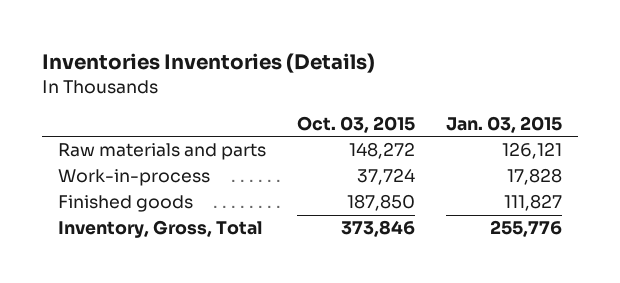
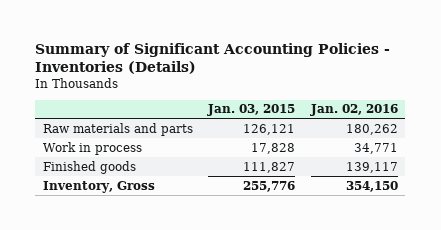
- Inventories Inventories (Details)
+ Summary of Significant Accounting Policies - Inventories (Details)
- | Oct. 03, 2015 | Jan. 03, 2015
+ | Jan. 03, 2015 | Jan. 02, 2016
- Work-in-process | 37,724 | 17,828
+ Work in process | 17,828 | 34,771
- Inventory, Gross, Total | 373,846 | 255,776
+ Inventory, Gross | 255,776 | 354,150

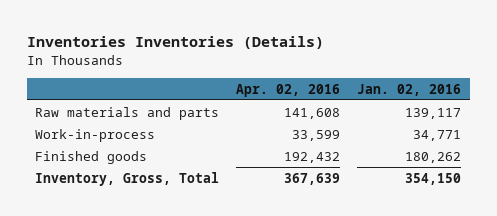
- Summary of Significant Accounting Policies - Inventories (Details)
+ Inventories Inventories (Details)
- | Jan. 03, 2015 | Jan. 02, 2016
+ | Apr. 02, 2016 | Jan. 02, 2016
- Raw materials and parts | 126,121 | 180,262
- Work in process | 17,828 | 34,771
- Finished goods | 111,827 | 139,117
- Inventory, Gross | 255,776 | 354,150
+ Raw materials and parts | 141,608 | 139,117
+ Work-in-process | 33,599 | 34,771
+ Finished goods | 192,432 | 180,262
+ Inventory, Gross, Total | 367,639 | 354,150

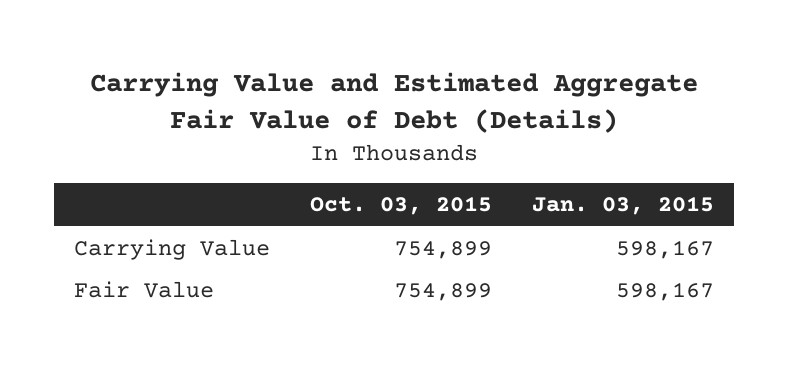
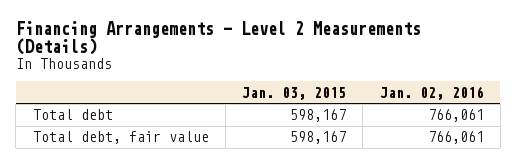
- Carrying Value and Estimated Aggregate Fair Value of Debt (Details)
+ Financing Arrangements - Level 2 Measurements (Details)
- | Oct. 03, 2015 | Jan. 03, 2015
+ | Jan. 03, 2015 | Jan. 02, 2016
- Carrying Value | 754,899 | 598,167
- Fair Value | 754,899 | 598,167
+ Total debt | 598,167 | 766,061
+ Total debt, fair value | 598,167 | 766,061

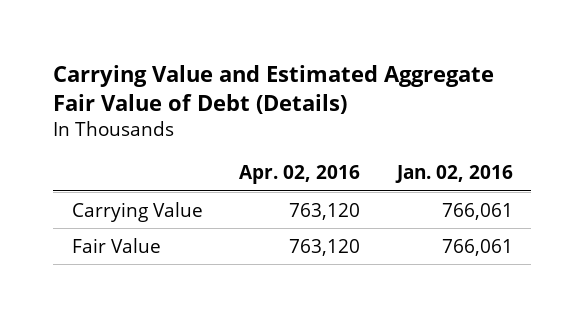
- Financing Arrangements - Level 2 Measurements (Details)
+ Carrying Value and Estimated Aggregate Fair Value of Debt (Details)
- | Jan. 03, 2015 | Jan. 02, 2016
+ | Apr. 02, 2016 | Jan. 02, 2016
- Total debt | 598,167 | 766,061
- Total debt, fair value | 598,167 | 766,061
+ Carrying Value | 763,120 | 766,061
+ Fair Value | 763,120 | 766,061

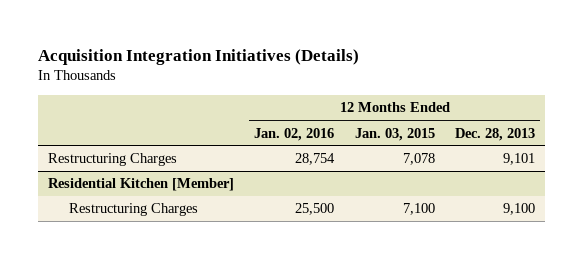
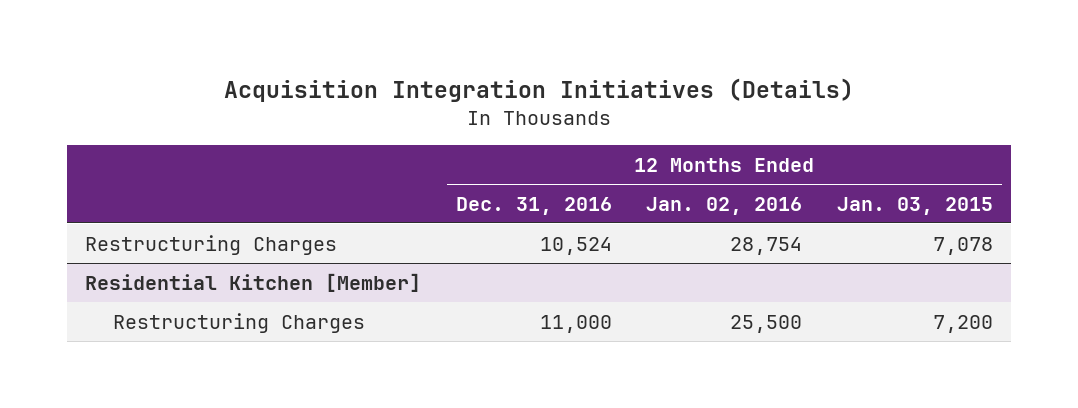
- | 12 Months Ended Jan. 02, 2016 | 12 Months Ended Jan. 03, 2015 | 12 Months Ended Dec. 28, 2013
+ | 12 Months Ended Dec. 31, 2016 | 12 Months Ended Jan. 02, 2016 | 12 Months Ended Jan. 03, 2015
@ Residential Kitchen [Member]
- Restructuring Charges | 25,500 | 7,100 | 9,100
+ Restructuring Charges | 11,000 | 25,500 | 7,200

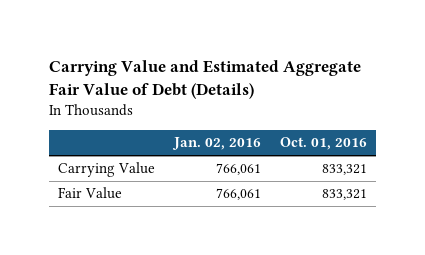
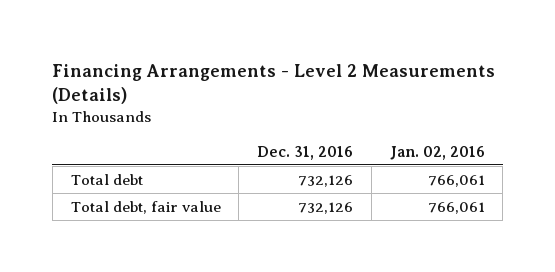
- Carrying Value and Estimated Aggregate Fair Value of Debt (Details)
+ Financing Arrangements - Level 2 Measurements (Details)
- | Jan. 02, 2016 | Oct. 01, 2016
+ | Dec. 31, 2016 | Jan. 02, 2016
- Carrying Value | 766,061 | 833,321
- Fair Value | 766,061 | 833,321
+ Total debt | 732,126 | 766,061
+ Total debt, fair value | 732,126 | 766,061

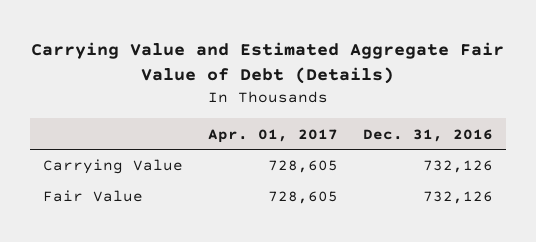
- Financing Arrangements - Level 2 Measurements (Details)
+ Carrying Value and Estimated Aggregate Fair Value of Debt (Details)
- | Dec. 31, 2016 | Jan. 02, 2016
+ | Apr. 01, 2017 | Dec. 31, 2016
- Total debt | 732,126 | 766,061
- Total debt, fair value | 732,126 | 766,061
+ Carrying Value | 728,605 | 732,126
+ Fair Value | 728,605 | 732,126

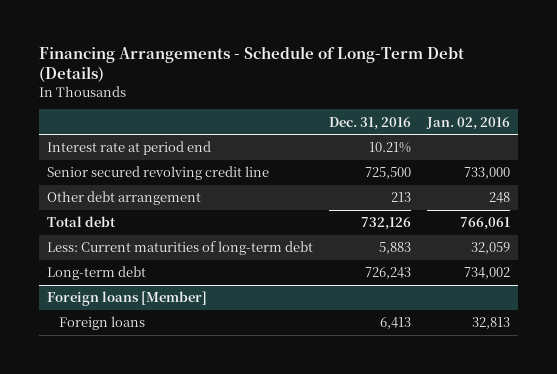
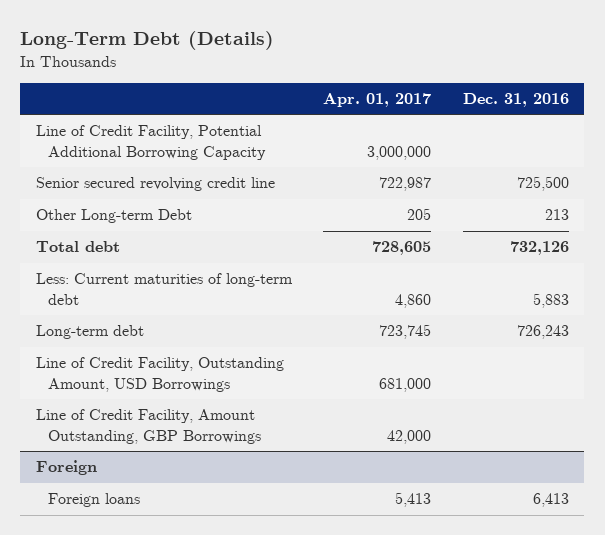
- Financing Arrangements - Schedule of Long-Term Debt (Details)
+ Long-Term Debt (Details)
- | Dec. 31, 2016 | Jan. 02, 2016
+ | Apr. 01, 2017 | Dec. 31, 2016
- Interest rate at period end | 10.21% |
+ Line of Credit Facility, Potential Additional Borrowing Capacity | 3,000,000 |
- Other debt arrangement | 213 | 248
+ Other Long-term Debt | 205 | 213
- Foreign loans [Member]
+ Line of Credit Facility, Outstanding Amount, USD Borrowings | 681,000 |
+ Line of Credit Facility, Amount Outstanding, GBP Borrowings | 42,000 |
+ Foreign

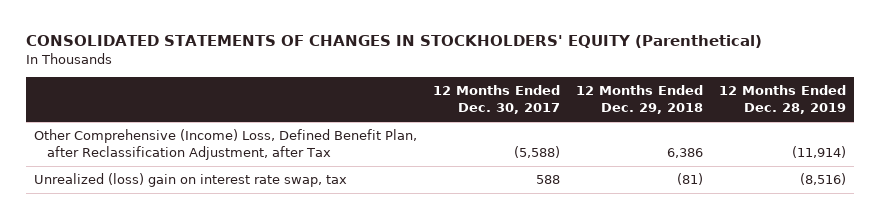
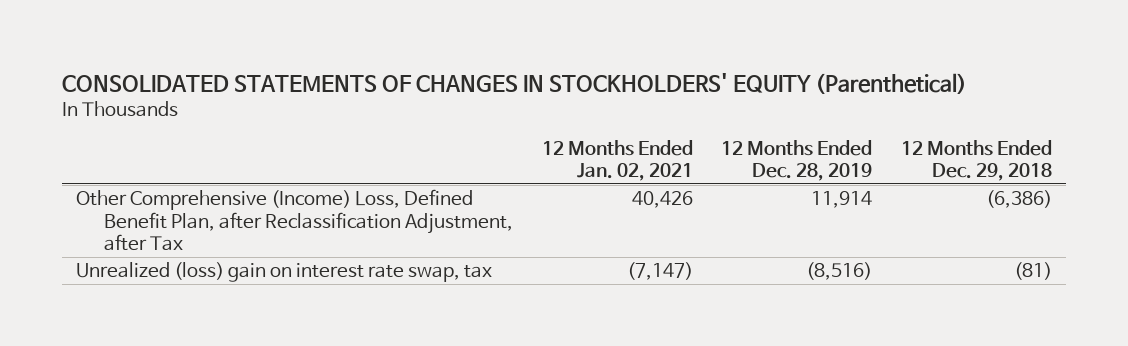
- | 12 Months Ended Dec. 30, 2017 | 12 Months Ended Dec. 29, 2018 | 12 Months Ended Dec. 28, 2019
+ | 12 Months Ended Jan. 02, 2021 | 12 Months Ended Dec. 28, 2019 | 12 Months Ended Dec. 29, 2018
- Other Comprehensive (Income) Loss, Defined Benefit Plan, after Reclassification Adjustment, after Tax | (5,588) | 6,386 | (11,914)
+ Other Comprehensive (Income) Loss, Defined Benefit Plan, after Reclassification Adjustment, after Tax | 40,426 | 11,914 | (6,386)

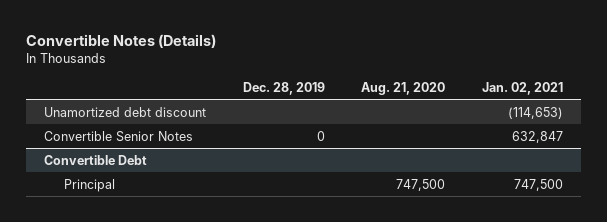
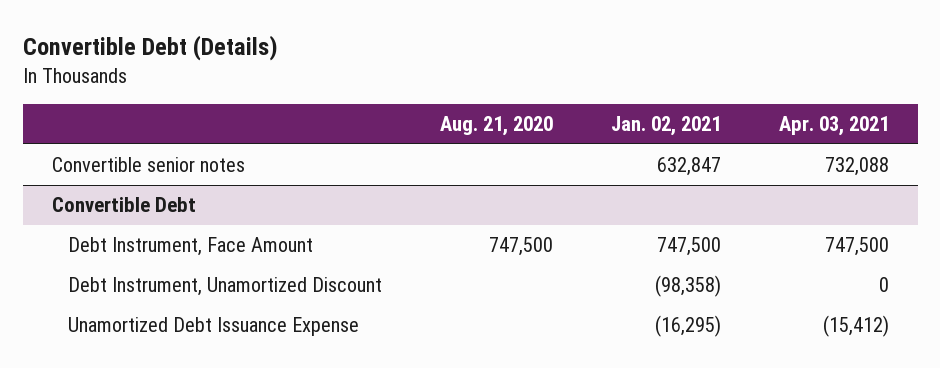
- Convertible Notes (Details)
+ Convertible Debt (Details)
- | Dec. 28, 2019 | Aug. 21, 2020 | Jan. 02, 2021
+ | Aug. 21, 2020 | Jan. 02, 2021 | Apr. 03, 2021
- Unamortized debt discount | | | (114,653)
- Convertible Senior Notes | 0 | | 632,847
+ Convertible senior notes | | 632,847 | 732,088
@ Convertible Debt
- Principal | | 747,500 | 747,500
+ Debt Instrument, Face Amount | 747,500 | 747,500 | 747,500
+ Debt Instrument, Unamortized Discount | | (98,358) | 0
+ Unamortized Debt Issuance Expense | | (16,295) | (15,412)

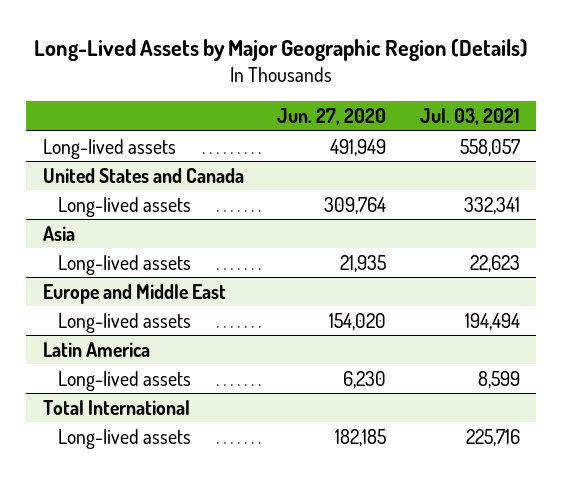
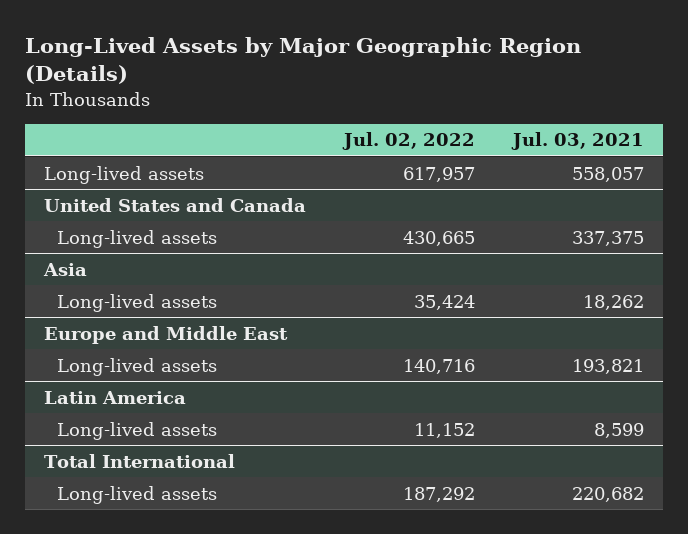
- | Jun. 27, 2020 | Jul. 03, 2021
+ | Jul. 02, 2022 | Jul. 03, 2021
@ United States and Canada
- Long-lived assets | 309,764 | 332,341
+ Long-lived assets | 430,665 | 337,375
@ Asia
- Long-lived assets | 21,935 | 22,623
+ Long-lived assets | 35,424 | 18,262
@ Europe and Middle East
- Long-lived assets | 154,020 | 194,494
+ Long-lived assets | 140,716 | 193,821
@ Total International
- Long-lived assets | 182,185 | 225,716
+ Long-lived assets | 187,292 | 220,682

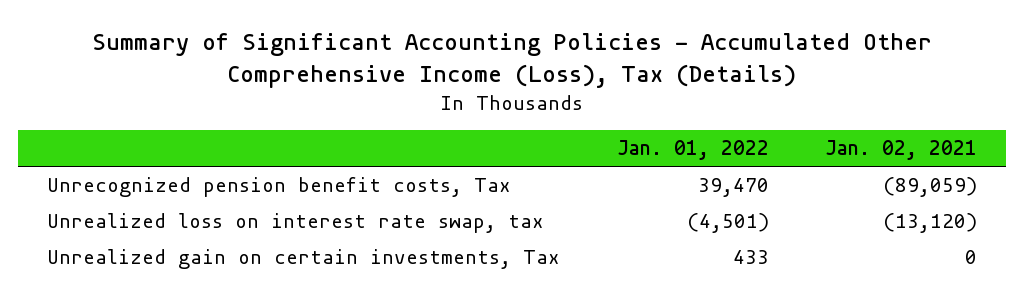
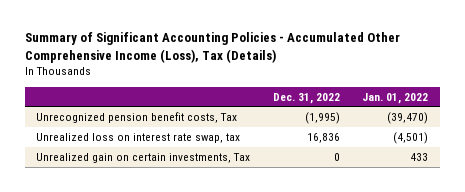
- | Jan. 01, 2022 | Jan. 02, 2021
+ | Dec. 31, 2022 | Jan. 01, 2022
- Unrecognized pension benefit costs, Tax | 39,470 | (89,059)
+ Unrecognized pension benefit costs, Tax | (1,995) | (39,470)

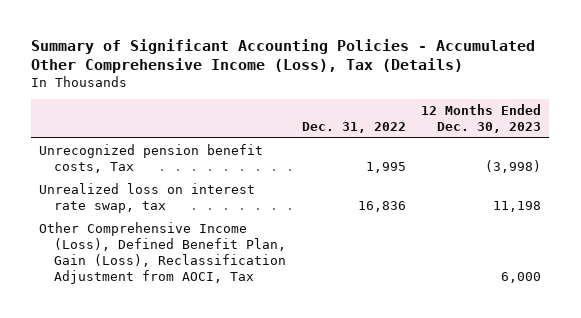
- | Dec. 31, 2022 | Jan. 01, 2022
+ | Dec. 31, 2022 | 12 Months Ended Dec. 30, 2023
- Unrecognized pension benefit costs, Tax | (1,995) | (39,470)
+ Unrecognized pension benefit costs, Tax | 1,995 | (3,998)
- Unrealized gain on certain investments, Tax | 0 | 433
+ Other Comprehensive Income (Loss), Defined Benefit Plan, Gain (Loss), Reclassification Adjustment from AOCI, Tax | | 6,000

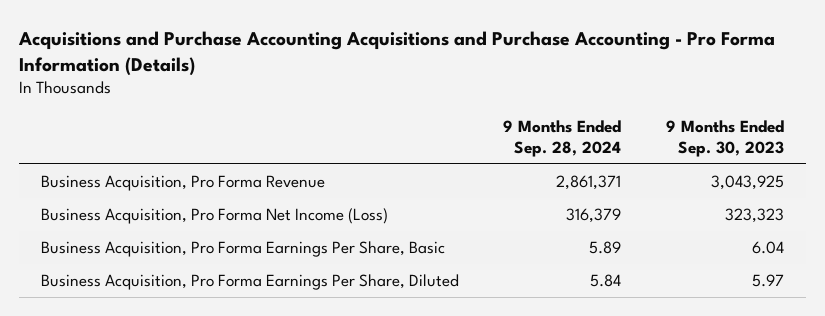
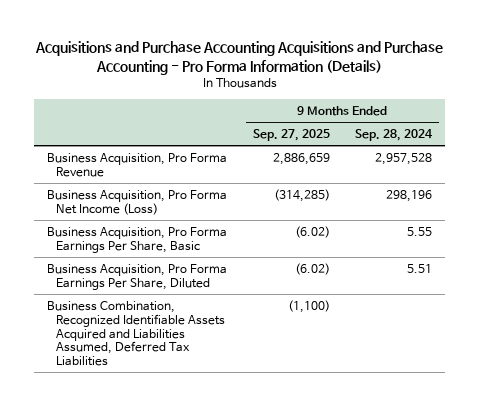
- | 9 Months Ended Sep. 28, 2024 | 9 Months Ended Sep. 30, 2023
+ | 9 Months Ended Sep. 27, 2025 | 9 Months Ended Sep. 28, 2024
- Business Acquisition, Pro Forma Revenue | 2,861,371 | 3,043,925
- Business Acquisition, Pro Forma Net Income (Loss) | 316,379 | 323,323
- Business Acquisition, Pro Forma Earnings Per Share, Basic | 5.89 | 6.04
- Business Acquisition, Pro Forma Earnings Per Share, Diluted | 5.84 | 5.97
+ Business Acquisition, Pro Forma Revenue | 2,886,659 | 2,957,528
+ Business Acquisition, Pro Forma Net Income (Loss) | (314,285) | 298,196
+ Business Acquisition, Pro Forma Earnings Per Share, Basic | (6.02) | 5.55
+ Business Acquisition, Pro Forma Earnings Per Share, Diluted | (6.02) | 5.51
+ Business Combination, Recognized Identifiable Assets Acquired and Liabilities Assumed, Deferred Tax Liabilities | (1,100) |

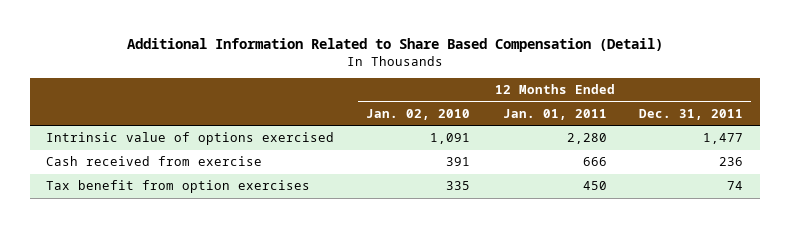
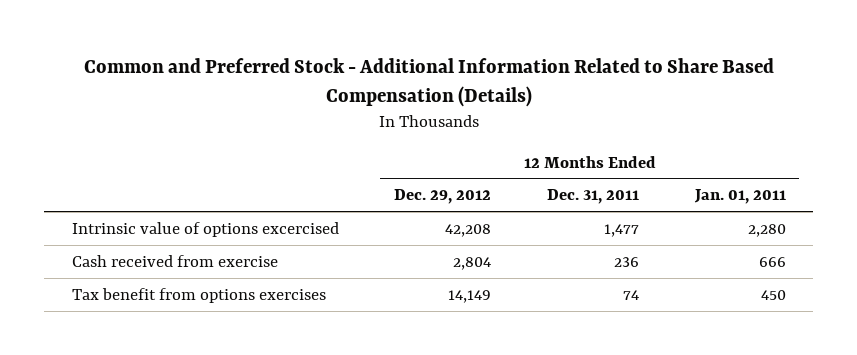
- Additional Information Related to Share Based Compensation (Detail)
+ Common and Preferred Stock - Additional Information Related to Share Based Compensation (Details)
- | 12 Months Ended Jan. 02, 2010 | 12 Months Ended Jan. 01, 2011 | 12 Months Ended Dec. 31, 2011
+ | 12 Months Ended Dec. 29, 2012 | 12 Months Ended Dec. 31, 2011 | 12 Months Ended Jan. 01, 2011
- Intrinsic value of options exercised | 1,091 | 2,280 | 1,477
+ Intrinsic value of options excercised | 42,208 | 1,477 | 2,280
- Tax benefit from option exercises | 335 | 450 | 74
+ Tax benefit from options exercises | 14,149 | 74 | 450

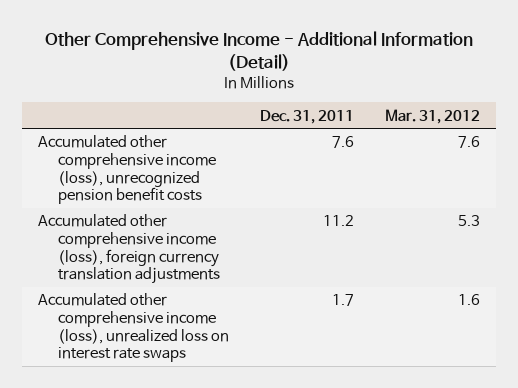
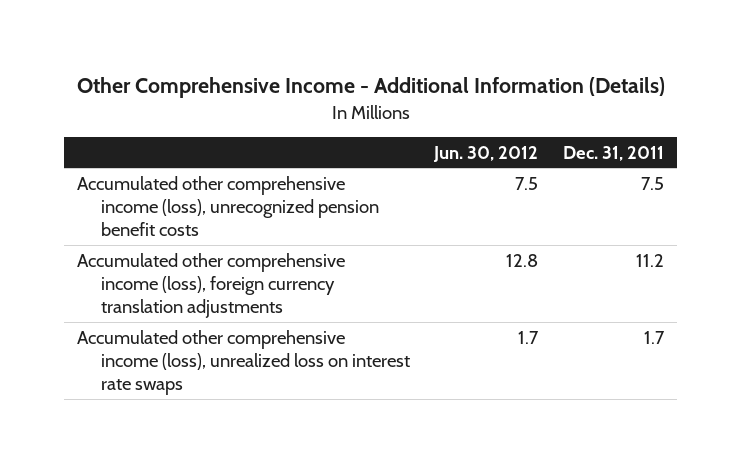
- Other Comprehensive Income - Additional Information (Detail)
+ Other Comprehensive Income - Additional Information (Details)
- | Dec. 31, 2011 | Mar. 31, 2012
+ | Jun. 30, 2012 | Dec. 31, 2011
- Accumulated other comprehensive income (loss), unrecognized pension benefit costs | 7.6 | 7.6
+ Accumulated other comprehensive income (loss), unrecognized pension benefit costs | 7.5 | 7.5

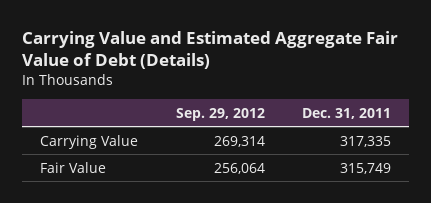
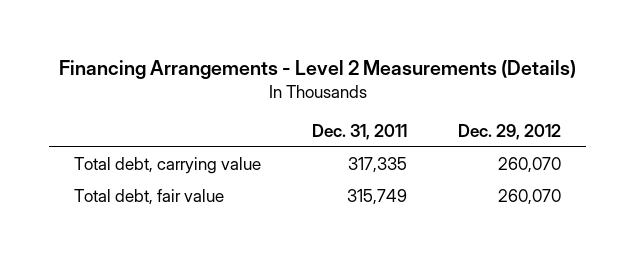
- Carrying Value and Estimated Aggregate Fair Value of Debt (Details)
+ Financing Arrangements - Level 2 Measurements (Details)
- | Sep. 29, 2012 | Dec. 31, 2011
+ | Dec. 31, 2011 | Dec. 29, 2012
- Carrying Value | 269,314 | 317,335
- Fair Value | 256,064 | 315,749
+ Total debt, carrying value | 317,335 | 260,070
+ Total debt, fair value | 315,749 | 260,070

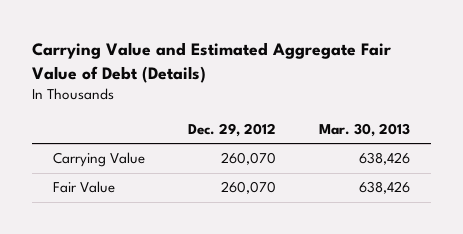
- Financing Arrangements - Level 2 Measurements (Details)
+ Carrying Value and Estimated Aggregate Fair Value of Debt (Details)
- | Dec. 31, 2011 | Dec. 29, 2012
+ | Dec. 29, 2012 | Mar. 30, 2013
- Total debt, carrying value | 317,335 | 260,070
- Total debt, fair value | 315,749 | 260,070
+ Carrying Value | 260,070 | 638,426
+ Fair Value | 260,070 | 638,426

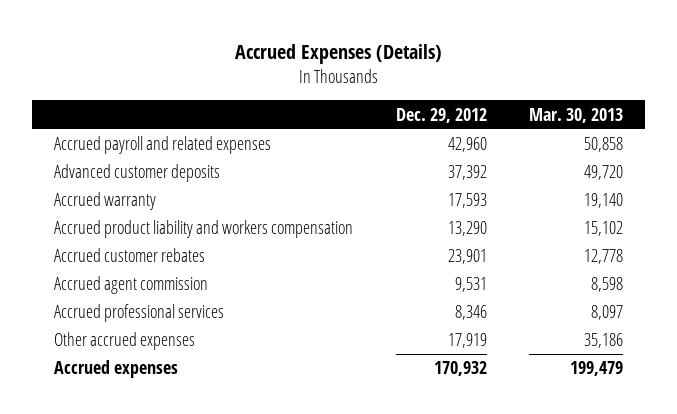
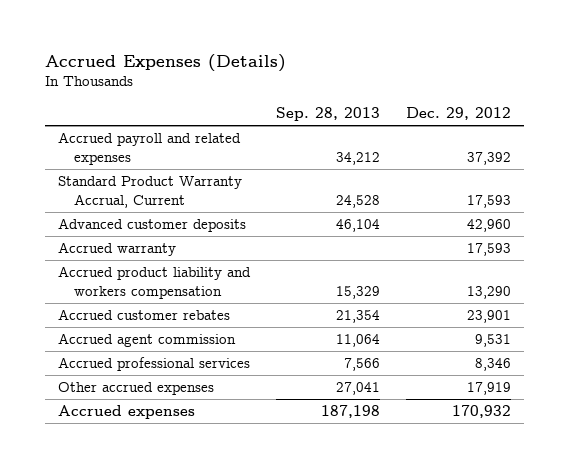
- | Dec. 29, 2012 | Mar. 30, 2013
+ | Sep. 28, 2013 | Dec. 29, 2012
- Accrued payroll and related expenses | 42,960 | 50,858
- Advanced customer deposits | 37,392 | 49,720
+ Accrued payroll and related expenses | 34,212 | 37,392
+ Standard Product Warranty Accrual, Current | 24,528 | 17,593
+ Advanced customer deposits | 46,104 | 42,960

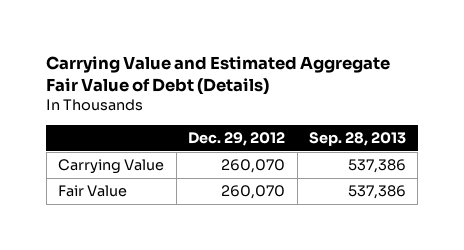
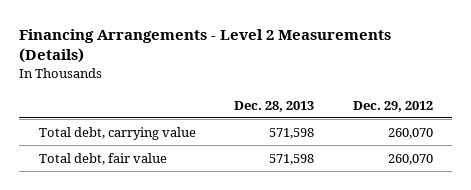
- Carrying Value and Estimated Aggregate Fair Value of Debt (Details)
+ Financing Arrangements - Level 2 Measurements (Details)
- | Dec. 29, 2012 | Sep. 28, 2013
+ | Dec. 28, 2013 | Dec. 29, 2012
- Carrying Value | 260,070 | 537,386
- Fair Value | 260,070 | 537,386
+ Total debt, carrying value | 571,598 | 260,070
+ Total debt, fair value | 571,598 | 260,070

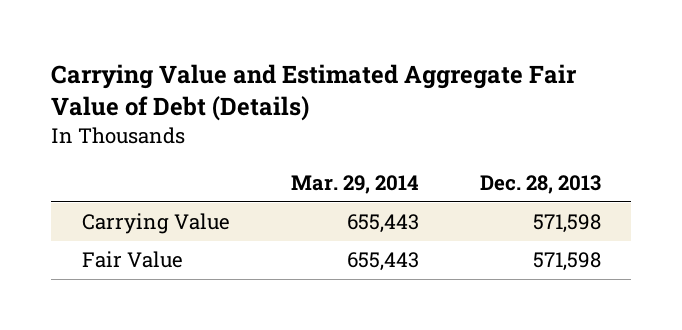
- Financing Arrangements - Level 2 Measurements (Details)
+ Carrying Value and Estimated Aggregate Fair Value of Debt (Details)
- | Dec. 28, 2013 | Dec. 29, 2012
+ | Mar. 29, 2014 | Dec. 28, 2013
- Total debt, carrying value | 571,598 | 260,070
- Total debt, fair value | 571,598 | 260,070
+ Carrying Value | 655,443 | 571,598
+ Fair Value | 655,443 | 571,598

